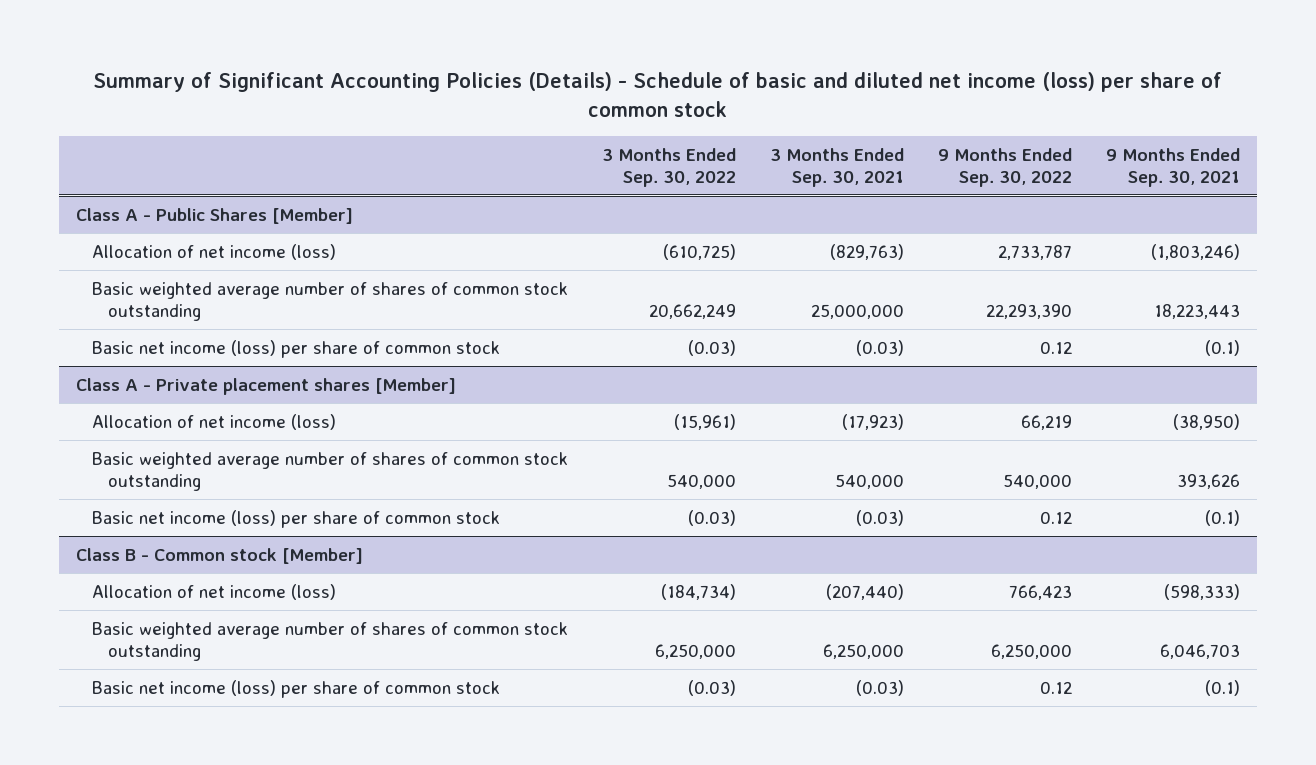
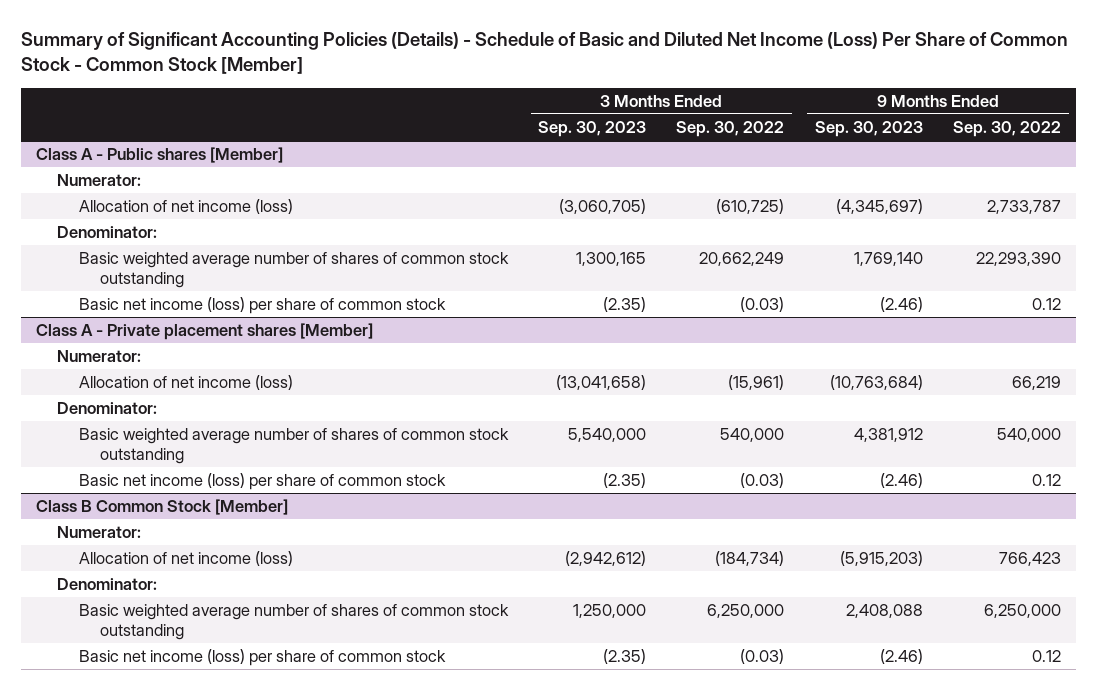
- Summary of Significant Accounting Policies (Details) - Schedule of basic and diluted net income (loss) per share of common stock
+ Summary of Significant Accounting Policies (Details) - Schedule of Basic and Diluted Net Income (Loss) Per Share of Common Stock - Common Stock [Member]
- | 3 Months Ended Sep. 30, 2022 | 3 Months Ended Sep. 30, 2021 | 9 Months Ended Sep. 30, 2022 | 9 Months Ended Sep. 30, 2021
+ | 3 Months Ended Sep. 30, 2023 | 3 Months Ended Sep. 30, 2022 | 9 Months Ended Sep. 30, 2023 | 9 Months Ended Sep. 30, 2022
- Class A - Public Shares [Member]
+ Class A - Public shares [Member]
+ Numerator:
+ Denominator:
@ Class A - Private placement shares [Member]
+ Numerator:
+ Denominator:
- Class B - Common stock [Member]
+ Class B Common Stock [Member]
+ Numerator:
+ Denominator:

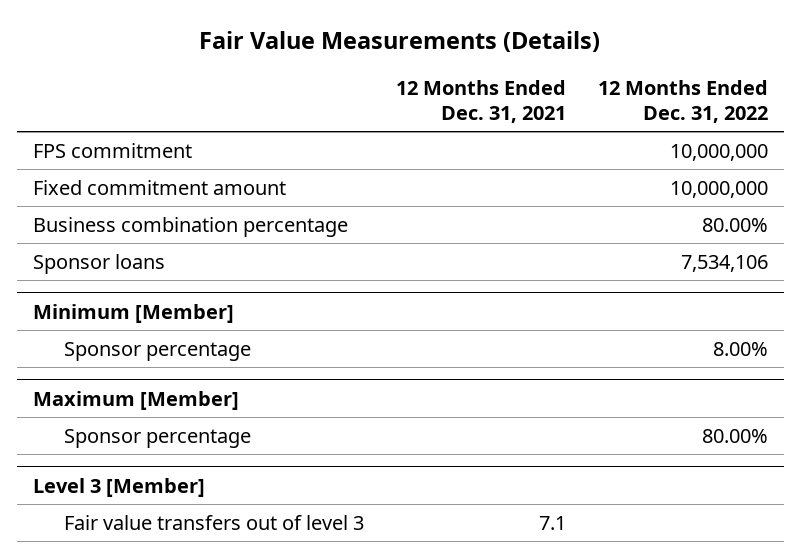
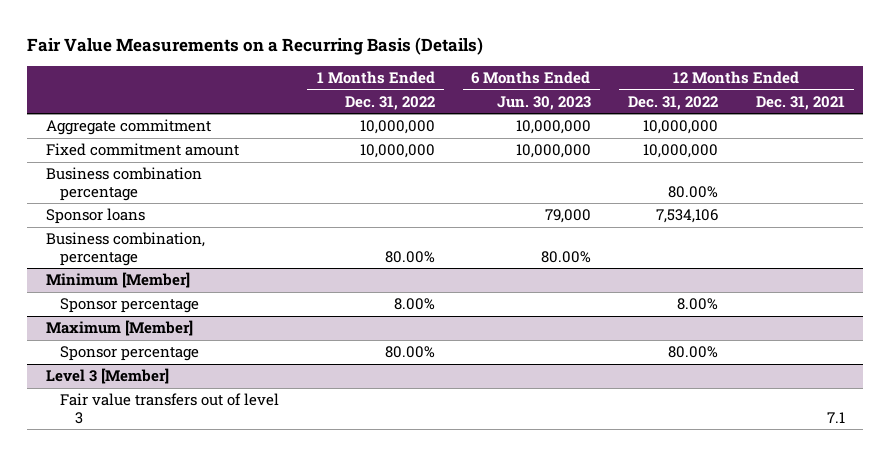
- Fair Value Measurements (Details)
+ Fair Value Measurements on a Recurring Basis (Details)
- | 12 Months Ended Dec. 31, 2021 | 12 Months Ended Dec. 31, 2022
+ | 1 Months Ended Dec. 31, 2022 | 6 Months Ended Jun. 30, 2023 | 12 Months Ended Dec. 31, 2022 | 12 Months Ended Dec. 31, 2021
- FPS commitment | | 10,000,000
+ Aggregate commitment | 10,000,000 | 10,000,000 | 10,000,000 |
+ Business combination, percentage | 80.00% | 80.00% | |

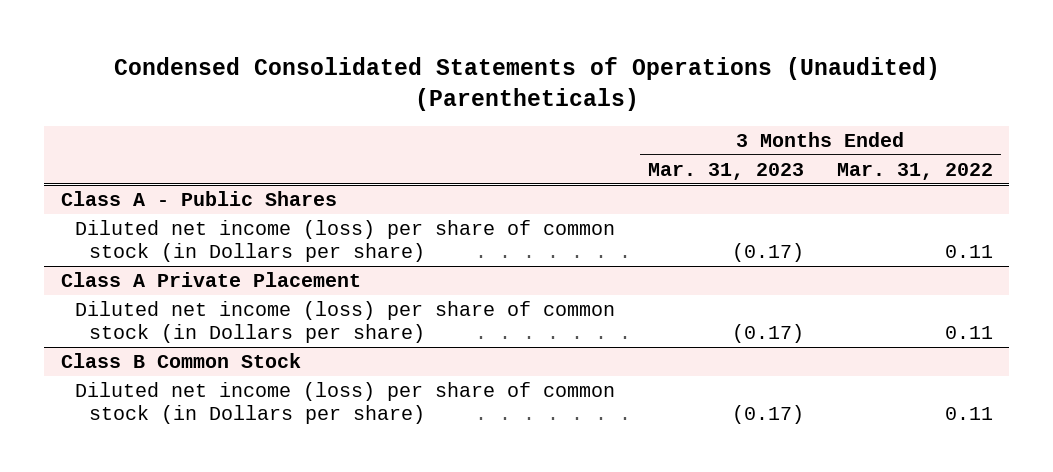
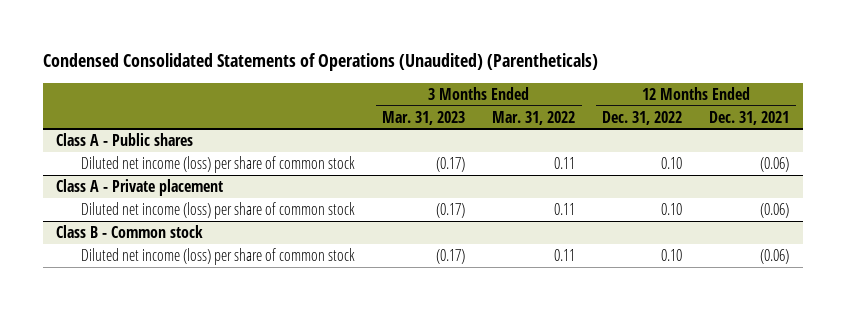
- | 3 Months Ended Mar. 31, 2023 | 3 Months Ended Mar. 31, 2022
+ | 3 Months Ended Mar. 31, 2023 | 3 Months Ended Mar. 31, 2022 | 12 Months Ended Dec. 31, 2022 | 12 Months Ended Dec. 31, 2021
- Class A - Public Shares
- Diluted net income (loss) per share of common stock (in Dollars per share) | (0.17) | 0.11
- Class A Private Placement
- Diluted net income (loss) per share of common stock (in Dollars per share) | (0.17) | 0.11
- Class B Common Stock
- Diluted net income (loss) per share of common stock (in Dollars per share) | (0.17) | 0.11
+ Class A - Public shares
+ Diluted net income (loss) per share of common stock | (0.17) | 0.11 | 0.10 | (0.06)
+ Class A - Private placement
+ Diluted net income (loss) per share of common stock | (0.17) | 0.11 | 0.10 | (0.06)
+ Class B - Common stock
+ Diluted net income (loss) per share of common stock | (0.17) | 0.11 | 0.10 | (0.06)

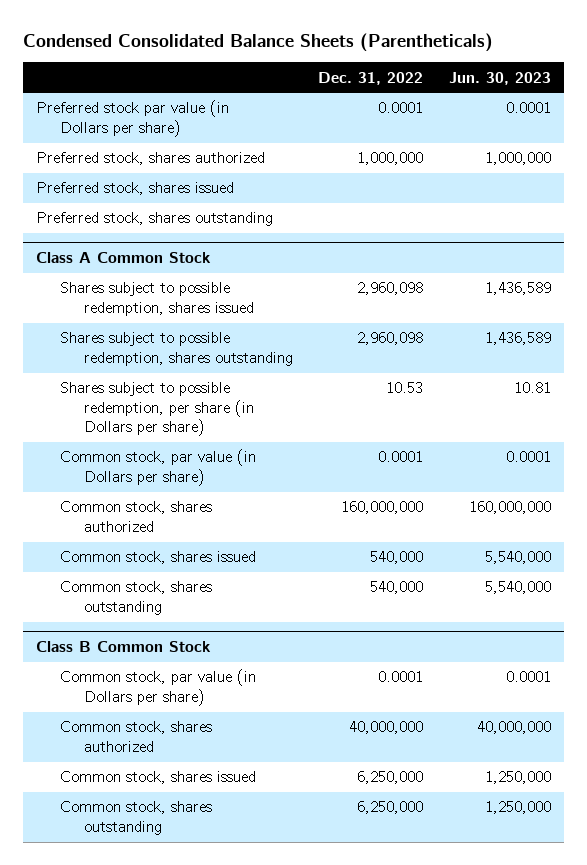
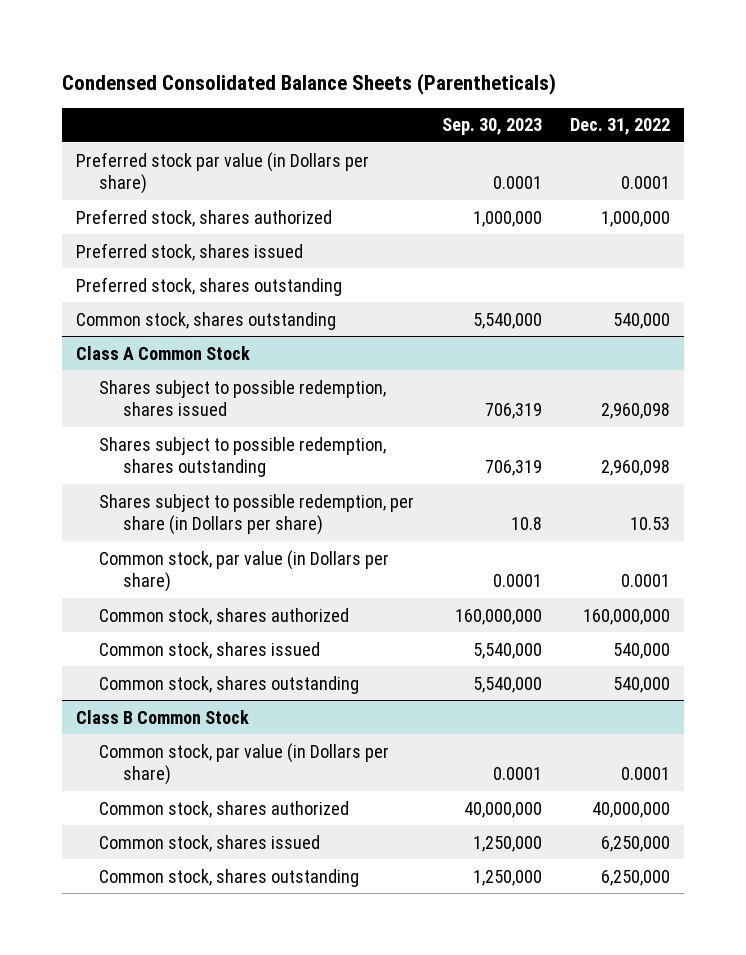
- | Dec. 31, 2022 | Jun. 30, 2023
+ | Sep. 30, 2023 | Dec. 31, 2022
+ Common stock, shares outstanding | 5,540,000 | 540,000

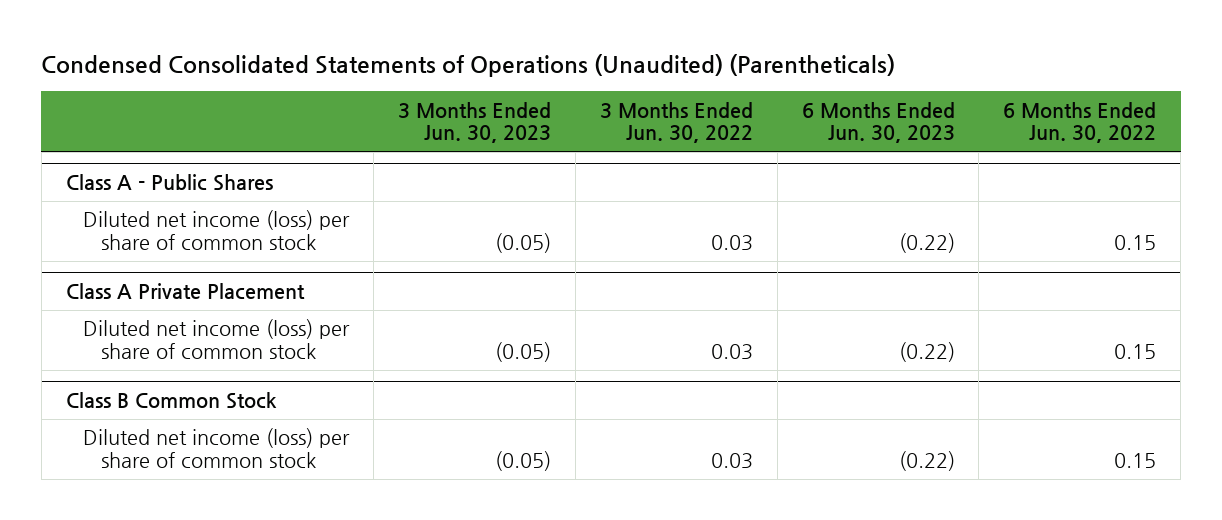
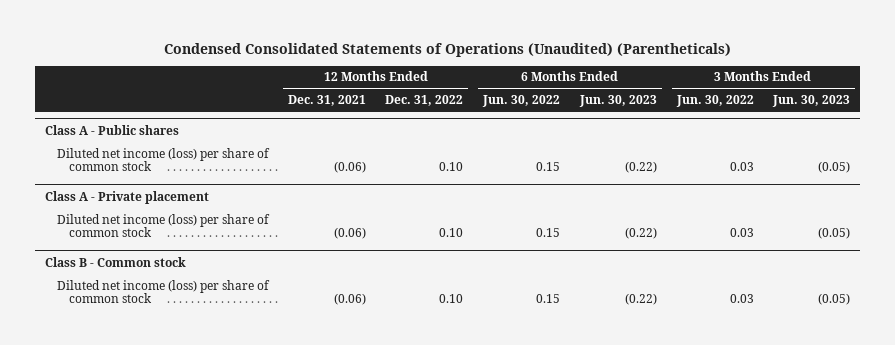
- | 3 Months Ended Jun. 30, 2023 | 3 Months Ended Jun. 30, 2022 | 6 Months Ended Jun. 30, 2023 | 6 Months Ended Jun. 30, 2022
+ | 12 Months Ended Dec. 31, 2021 | 12 Months Ended Dec. 31, 2022 | 6 Months Ended Jun. 30, 2022 | 6 Months Ended Jun. 30, 2023 | 3 Months Ended Jun. 30, 2022 | 3 Months Ended Jun. 30, 2023
- Class A - Public Shares
+ Class A - Public shares
- Class A Private Placement
+ Class A - Private placement
- Class B Common Stock
+ Class B - Common stock

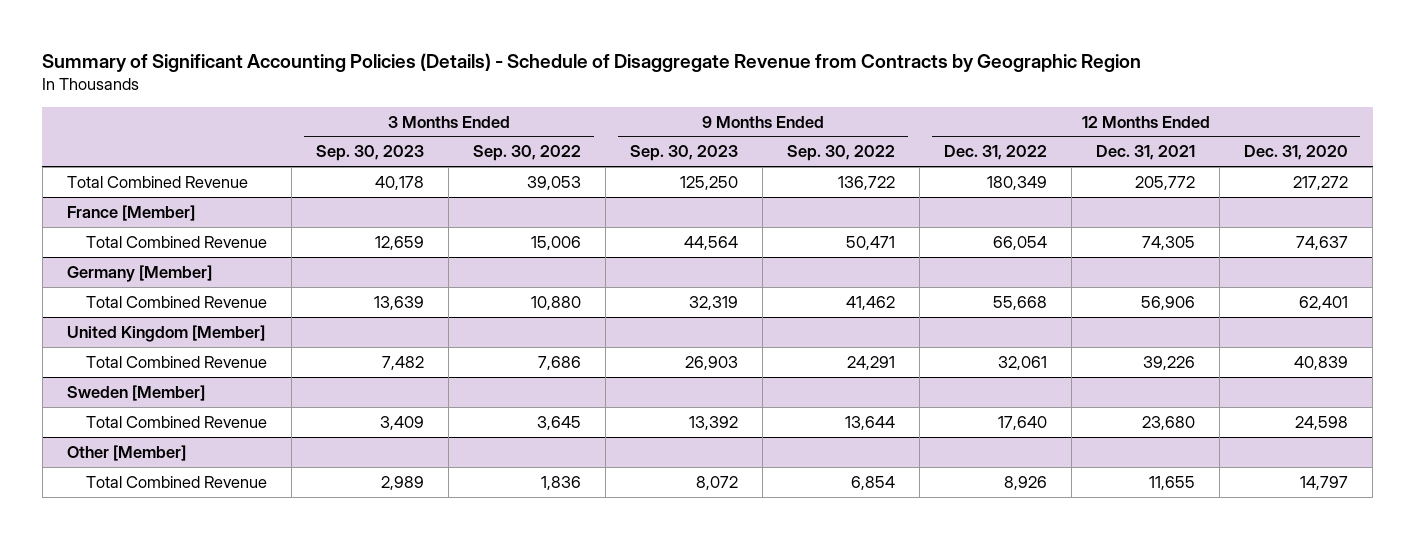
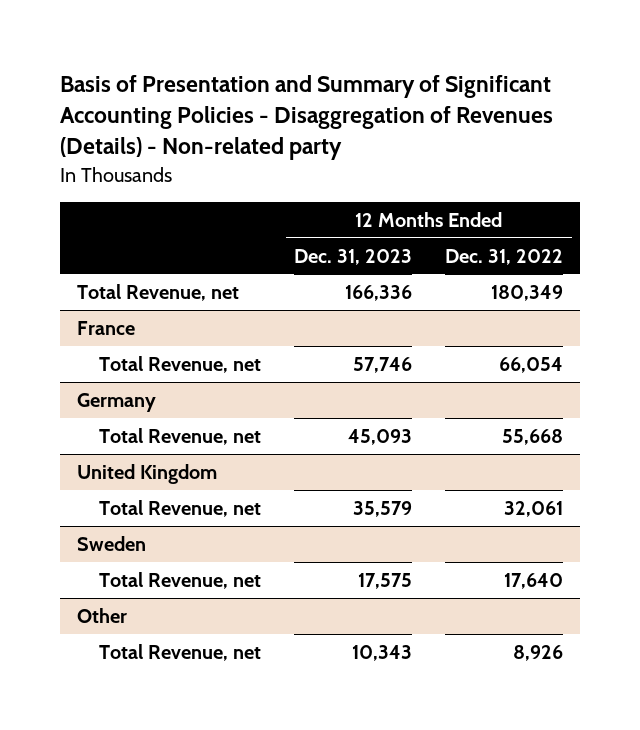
- Summary of Significant Accounting Policies (Details) - Schedule of Disaggregate Revenue from Contracts by Geographic Region
+ Basis of Presentation and Summary of Significant Accounting Policies - Disaggregation of Revenues (Details) - Non-related party
- | 3 Months Ended Sep. 30, 2023 | 3 Months Ended Sep. 30, 2022 | 9 Months Ended Sep. 30, 2023 | 9 Months Ended Sep. 30, 2022 | 12 Months Ended Dec. 31, 2022 | 12 Months Ended Dec. 31, 2021 | 12 Months Ended Dec. 31, 2020
+ | 12 Months Ended Dec. 31, 2023 | 12 Months Ended Dec. 31, 2022
- Total Combined Revenue | 40,178 | 39,053 | 125,250 | 136,722 | 180,349 | 205,772 | 217,272
- France [Member]
- Total Combined Revenue | 12,659 | 15,006 | 44,564 | 50,471 | 66,054 | 74,305 | 74,637
- Germany [Member]
- Total Combined Revenue | 13,639 | 10,880 | 32,319 | 41,462 | 55,668 | 56,906 | 62,401
- United Kingdom [Member]
- Total Combined Revenue | 7,482 | 7,686 | 26,903 | 24,291 | 32,061 | 39,226 | 40,839
- Sweden [Member]
- Total Combined Revenue | 3,409 | 3,645 | 13,392 | 13,644 | 17,640 | 23,680 | 24,598
- Other [Member]
- Total Combined Revenue | 2,989 | 1,836 | 8,072 | 6,854 | 8,926 | 11,655 | 14,797
+ Total Revenue, net | 166,336 | 180,349
+ France
+ Total Revenue, net | 57,746 | 66,054
+ Germany
+ Total Revenue, net | 45,093 | 55,668
+ United Kingdom
+ Total Revenue, net | 35,579 | 32,061
+ Sweden
+ Total Revenue, net | 17,575 | 17,640
+ Other
+ Total Revenue, net | 10,343 | 8,926

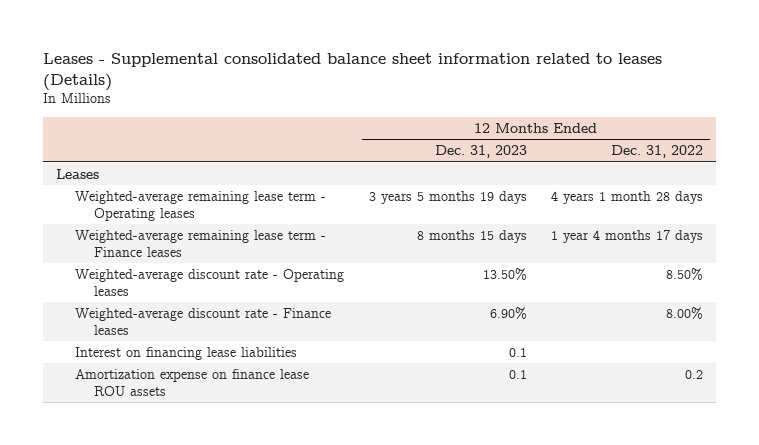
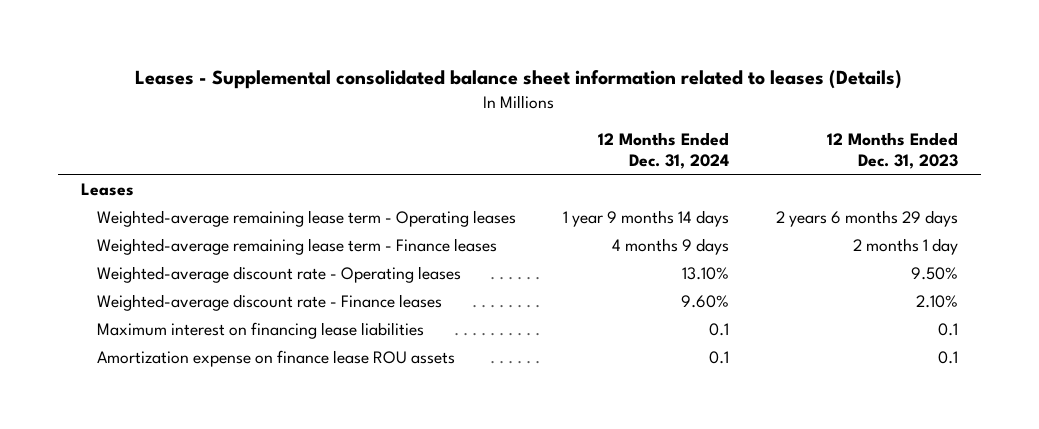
- | 12 Months Ended Dec. 31, 2023 | 12 Months Ended Dec. 31, 2022
+ | 12 Months Ended Dec. 31, 2024 | 12 Months Ended Dec. 31, 2023
- Weighted-average remaining lease term - Operating leases | 3 years 5 months 19 days | 4 years 1 month 28 days
- Weighted-average remaining lease term - Finance leases | 8 months 15 days | 1 year 4 months 17 days
- Weighted-average discount rate - Operating leases | 13.50% | 8.50%
- Weighted-average discount rate - Finance leases | 6.90% | 8.00%
- Interest on financing lease liabilities | 0.1 |
+ Weighted-average remaining lease term - Operating leases | 1 year 9 months 14 days | 2 years 6 months 29 days
+ Weighted-average remaining lease term - Finance leases | 4 months 9 days | 2 months 1 day
+ Weighted-average discount rate - Operating leases | 13.10% | 9.50%
+ Weighted-average discount rate - Finance leases | 9.60% | 2.10%
+ Maximum interest on financing lease liabilities | 0.1 | 0.1

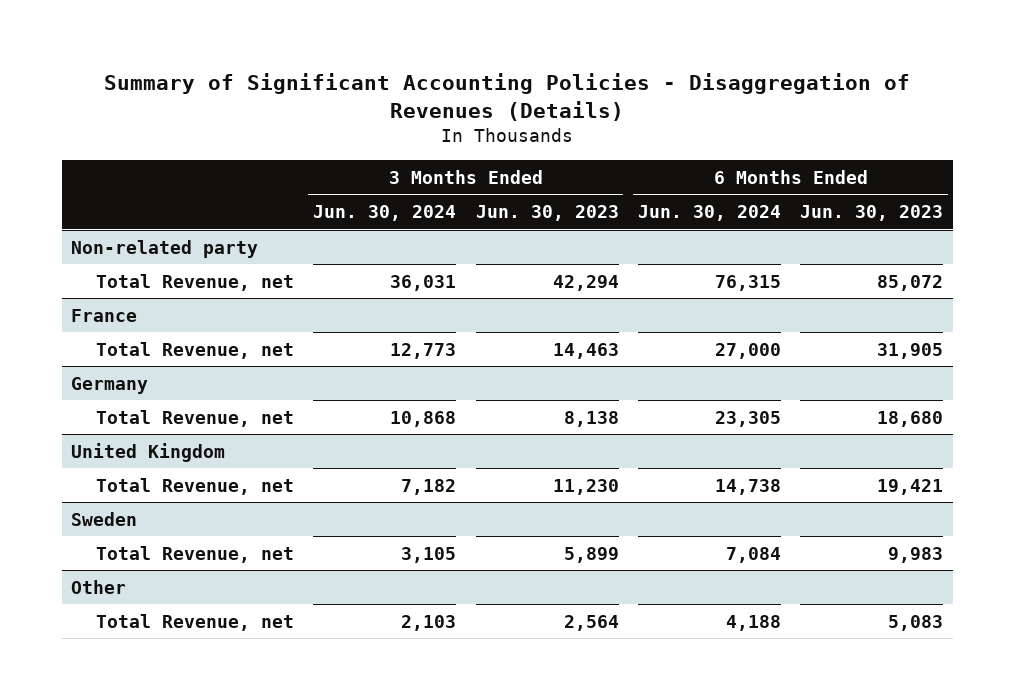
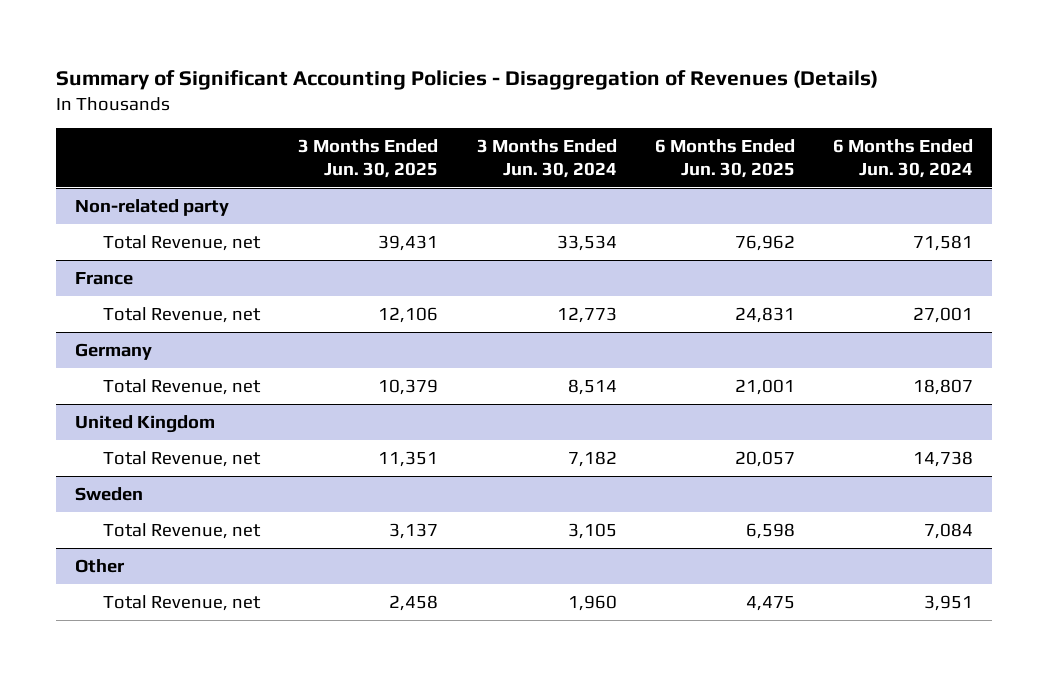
- | 3 Months Ended Jun. 30, 2024 | 3 Months Ended Jun. 30, 2023 | 6 Months Ended Jun. 30, 2024 | 6 Months Ended Jun. 30, 2023
+ | 3 Months Ended Jun. 30, 2025 | 3 Months Ended Jun. 30, 2024 | 6 Months Ended Jun. 30, 2025 | 6 Months Ended Jun. 30, 2024
@ Non-related party
- Total Revenue, net | 36,031 | 42,294 | 76,315 | 85,072
+ Total Revenue, net | 39,431 | 33,534 | 76,962 | 71,581
@ France
- Total Revenue, net | 12,773 | 14,463 | 27,000 | 31,905
+ Total Revenue, net | 12,106 | 12,773 | 24,831 | 27,001
@ Germany
- Total Revenue, net | 10,868 | 8,138 | 23,305 | 18,680
+ Total Revenue, net | 10,379 | 8,514 | 21,001 | 18,807
@ Other
- Total Revenue, net | 2,103 | 2,564 | 4,188 | 5,083
+ Total Revenue, net | 2,458 | 1,960 | 4,475 | 3,951

